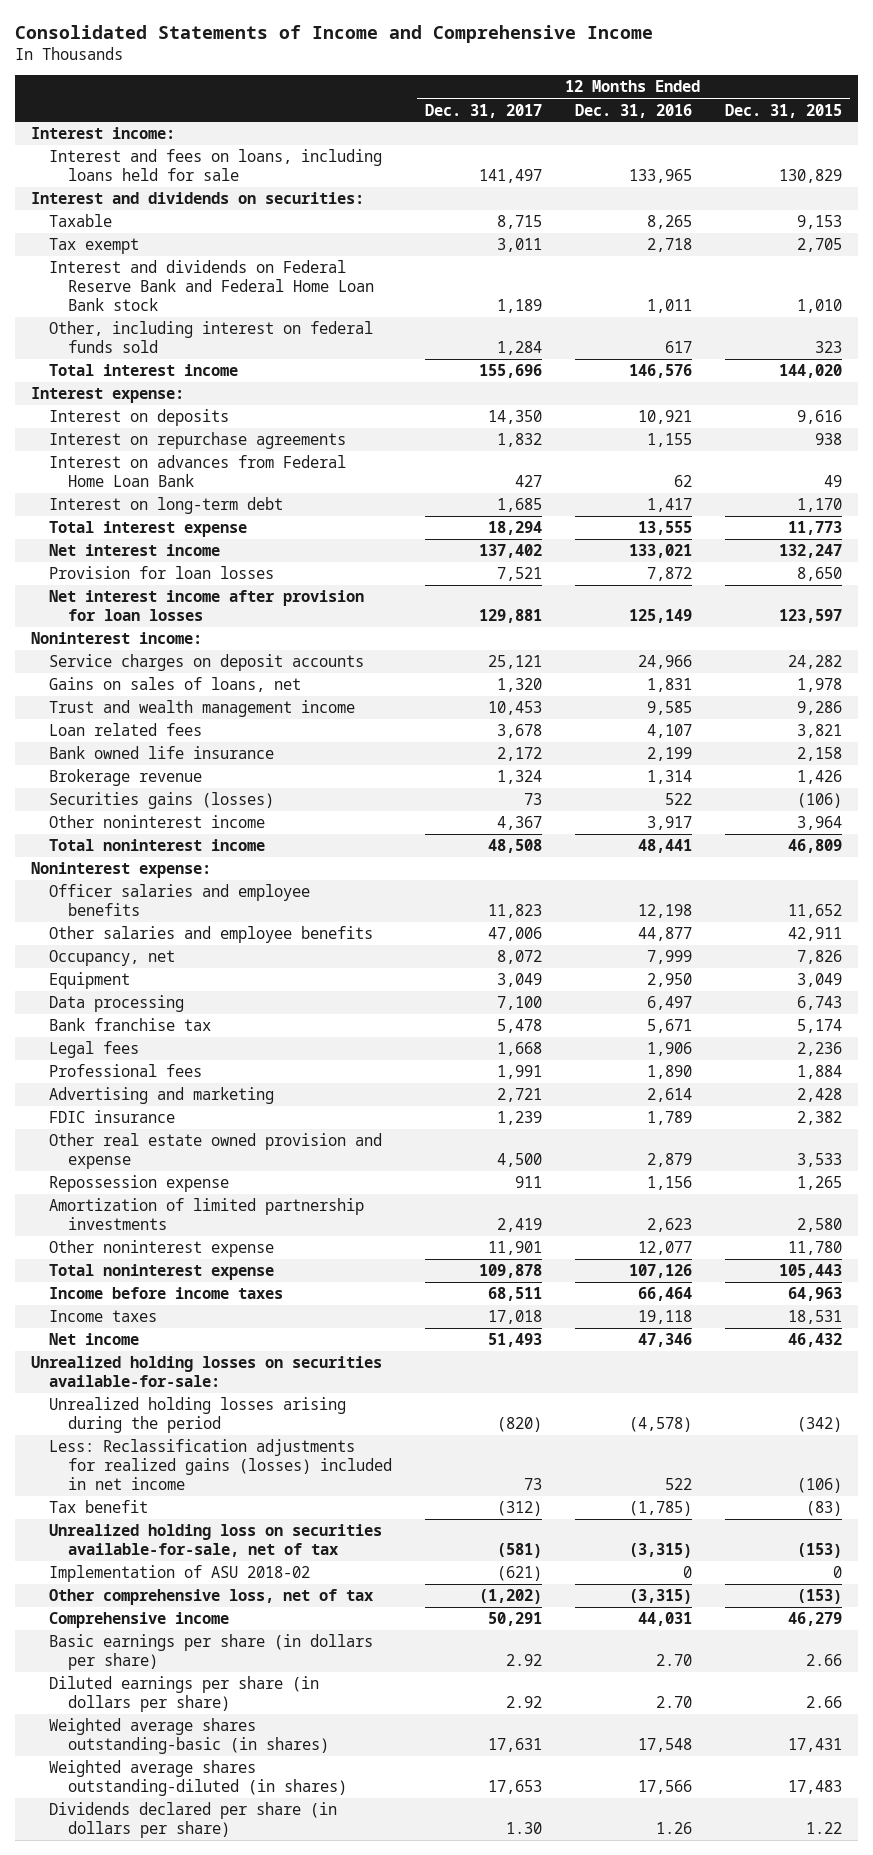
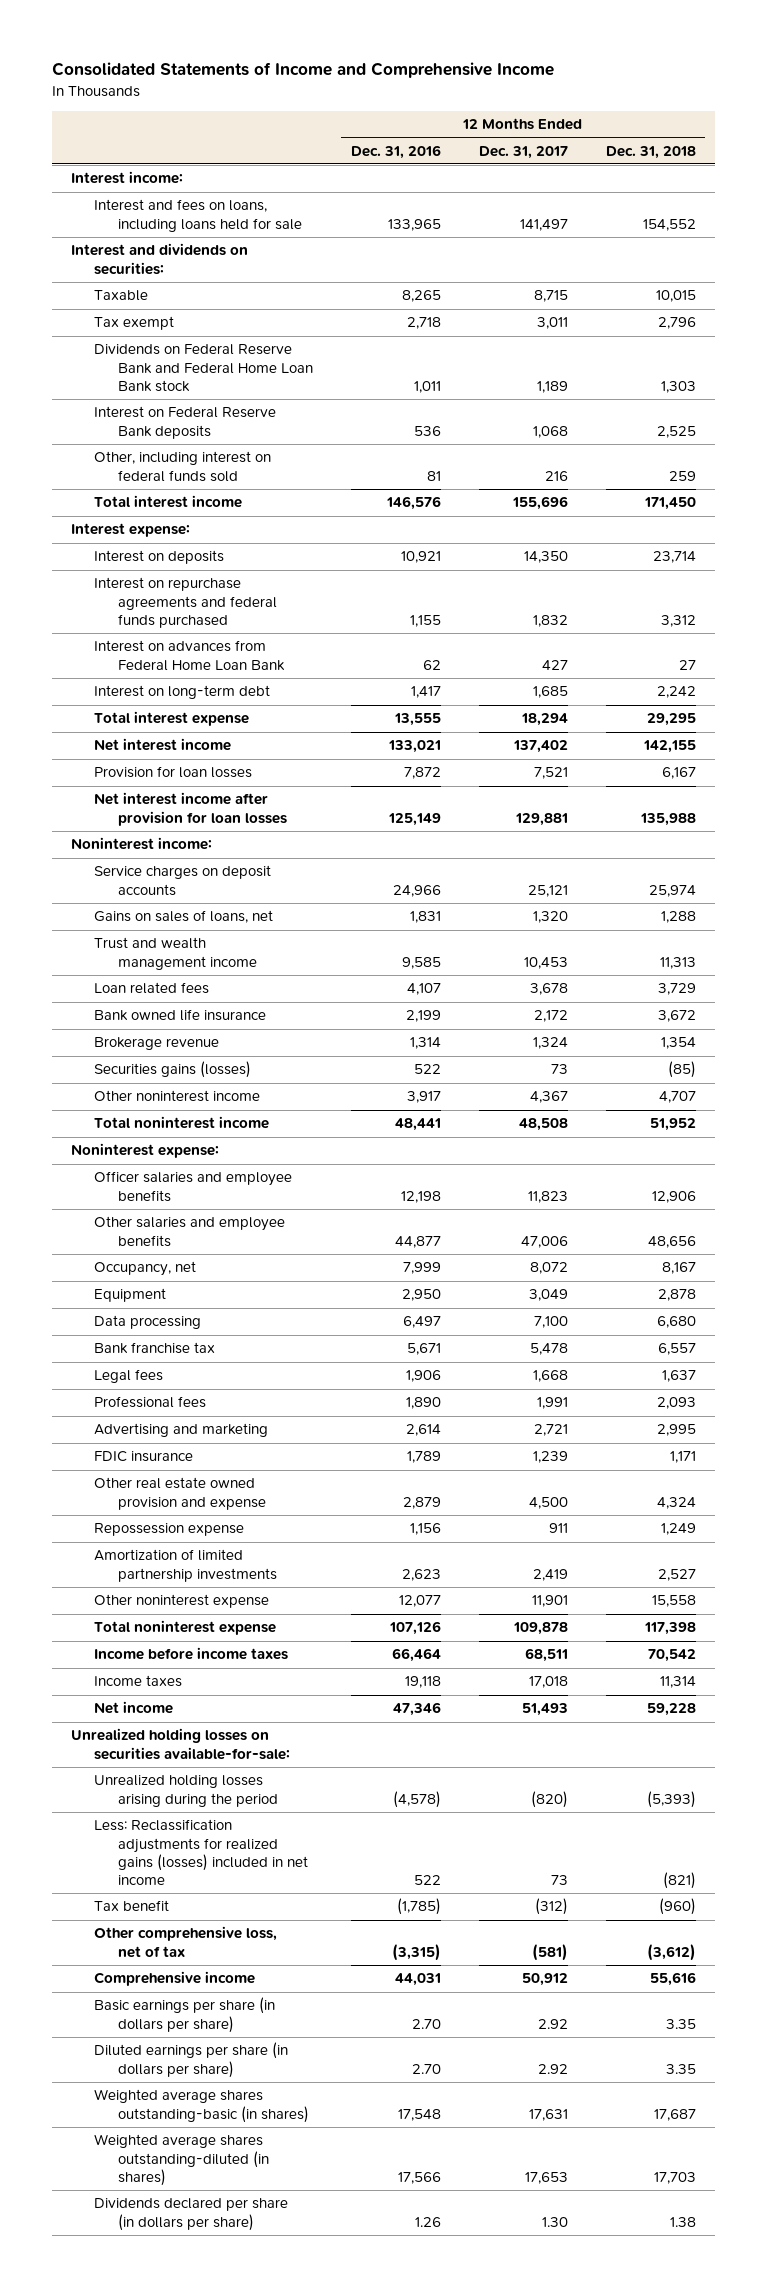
- | 12 Months Ended Dec. 31, 2017 | 12 Months Ended Dec. 31, 2016 | 12 Months Ended Dec. 31, 2015
+ | 12 Months Ended Dec. 31, 2016 | 12 Months Ended Dec. 31, 2017 | 12 Months Ended Dec. 31, 2018
- Interest and dividends on Federal Reserve Bank and Federal Home Loan Bank stock | 1,189 | 1,011 | 1,010
- Other, including interest on federal funds sold | 1,284 | 617 | 323
+ Dividends on Federal Reserve Bank and Federal Home Loan Bank stock | 1,011 | 1,189 | 1,303
+ Interest on Federal Reserve Bank deposits | 536 | 1,068 | 2,525
+ Other, including interest on federal funds sold | 81 | 216 | 259
- Interest on repurchase agreements | 1,832 | 1,155 | 938
+ Interest on repurchase agreements and federal funds purchased | 1,155 | 1,832 | 3,312
- Unrealized holding loss on securities available-for-sale, net of tax | (581) | (3,315) | (153)
- Implementation of ASU 2018-02 | (621) | 0 | 0
- Other comprehensive loss, net of tax | (1,202) | (3,315) | (153)
- Comprehensive income | 50,291 | 44,031 | 46,279
+ Other comprehensive loss, net of tax | (3,315) | (581) | (3,612)
+ Comprehensive income | 44,031 | 50,912 | 55,616

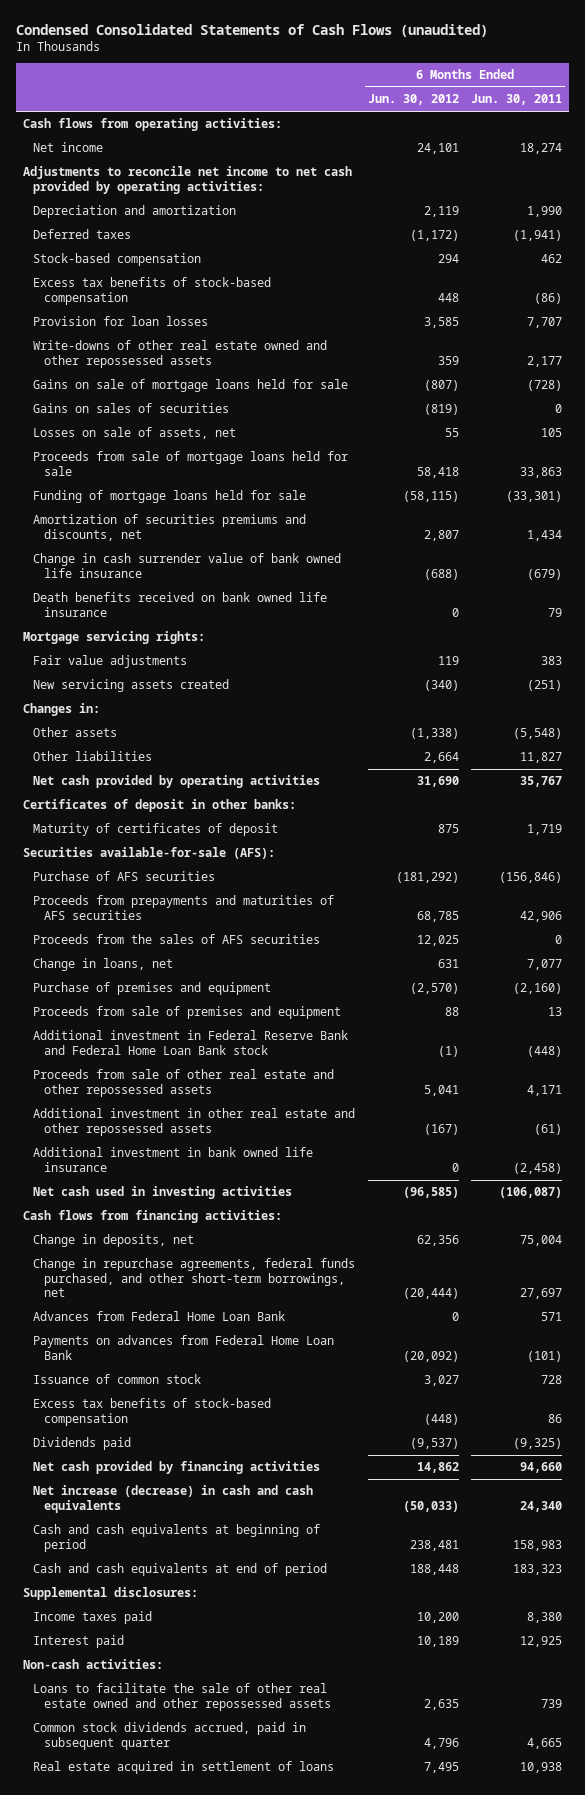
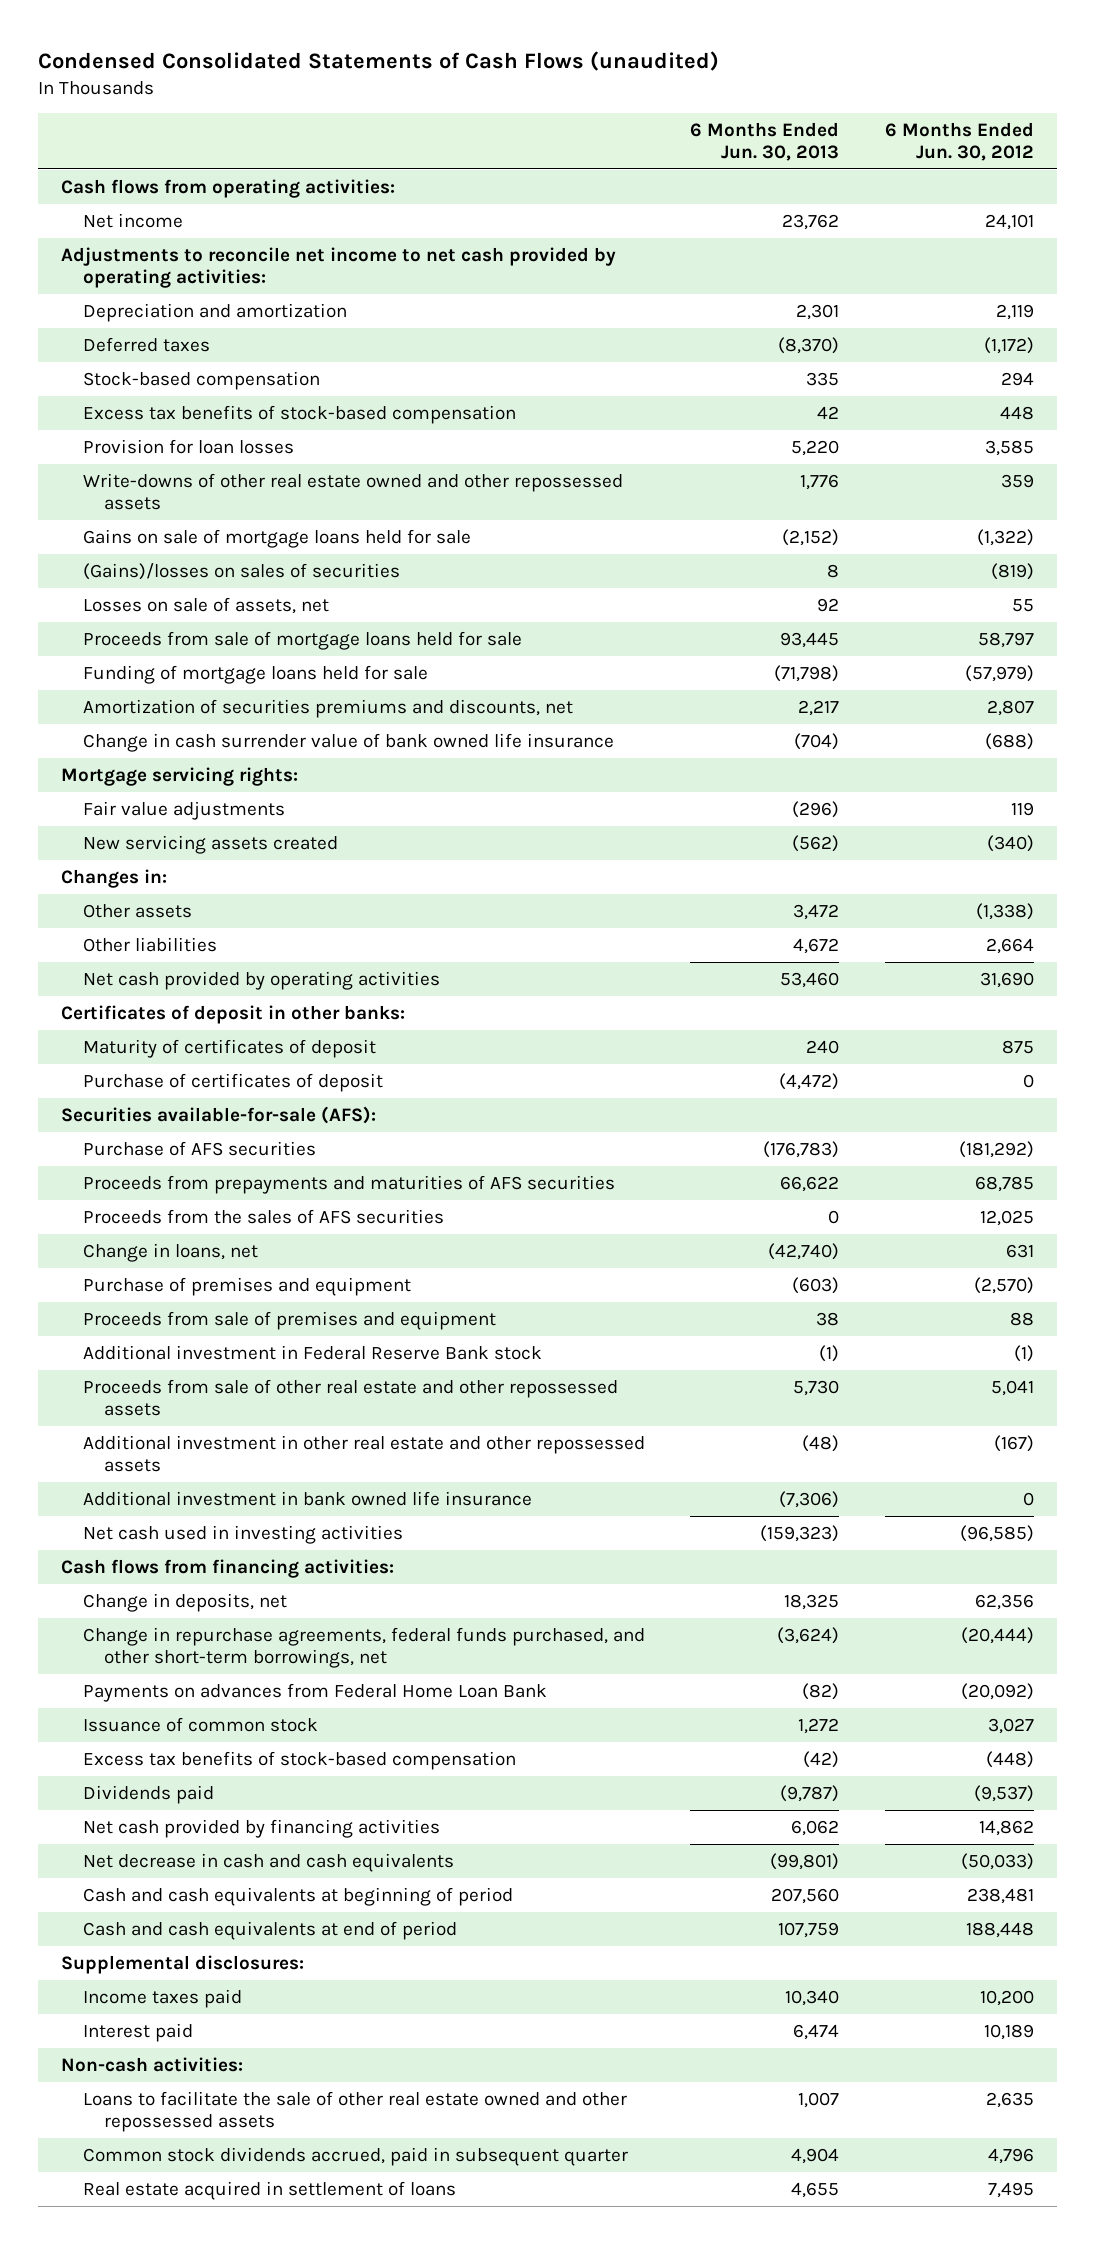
- | 6 Months Ended Jun. 30, 2012 | 6 Months Ended Jun. 30, 2011
+ | 6 Months Ended Jun. 30, 2013 | 6 Months Ended Jun. 30, 2012
- Gains on sale of mortgage loans held for sale | (807) | (728)
- Gains on sales of securities | (819) | 0
+ Gains on sale of mortgage loans held for sale | (2,152) | (1,322)
+ (Gains)/losses on sales of securities | 8 | (819)
- Proceeds from sale of mortgage loans held for sale | 58,418 | 33,863
- Funding of mortgage loans held for sale | (58,115) | (33,301)
+ Proceeds from sale of mortgage loans held for sale | 93,445 | 58,797
+ Funding of mortgage loans held for sale | (71,798) | (57,979)
- Death benefits received on bank owned life insurance | 0 | 79
+ Purchase of certificates of deposit | (4,472) | 0
- Additional investment in Federal Reserve Bank and Federal Home Loan Bank stock | (1) | (448)
+ Additional investment in Federal Reserve Bank stock | (1) | (1)
- Advances from Federal Home Loan Bank | 0 | 571
- Net increase (decrease) in cash and cash equivalents | (50,033) | 24,340
+ Net decrease in cash and cash equivalents | (99,801) | (50,033)

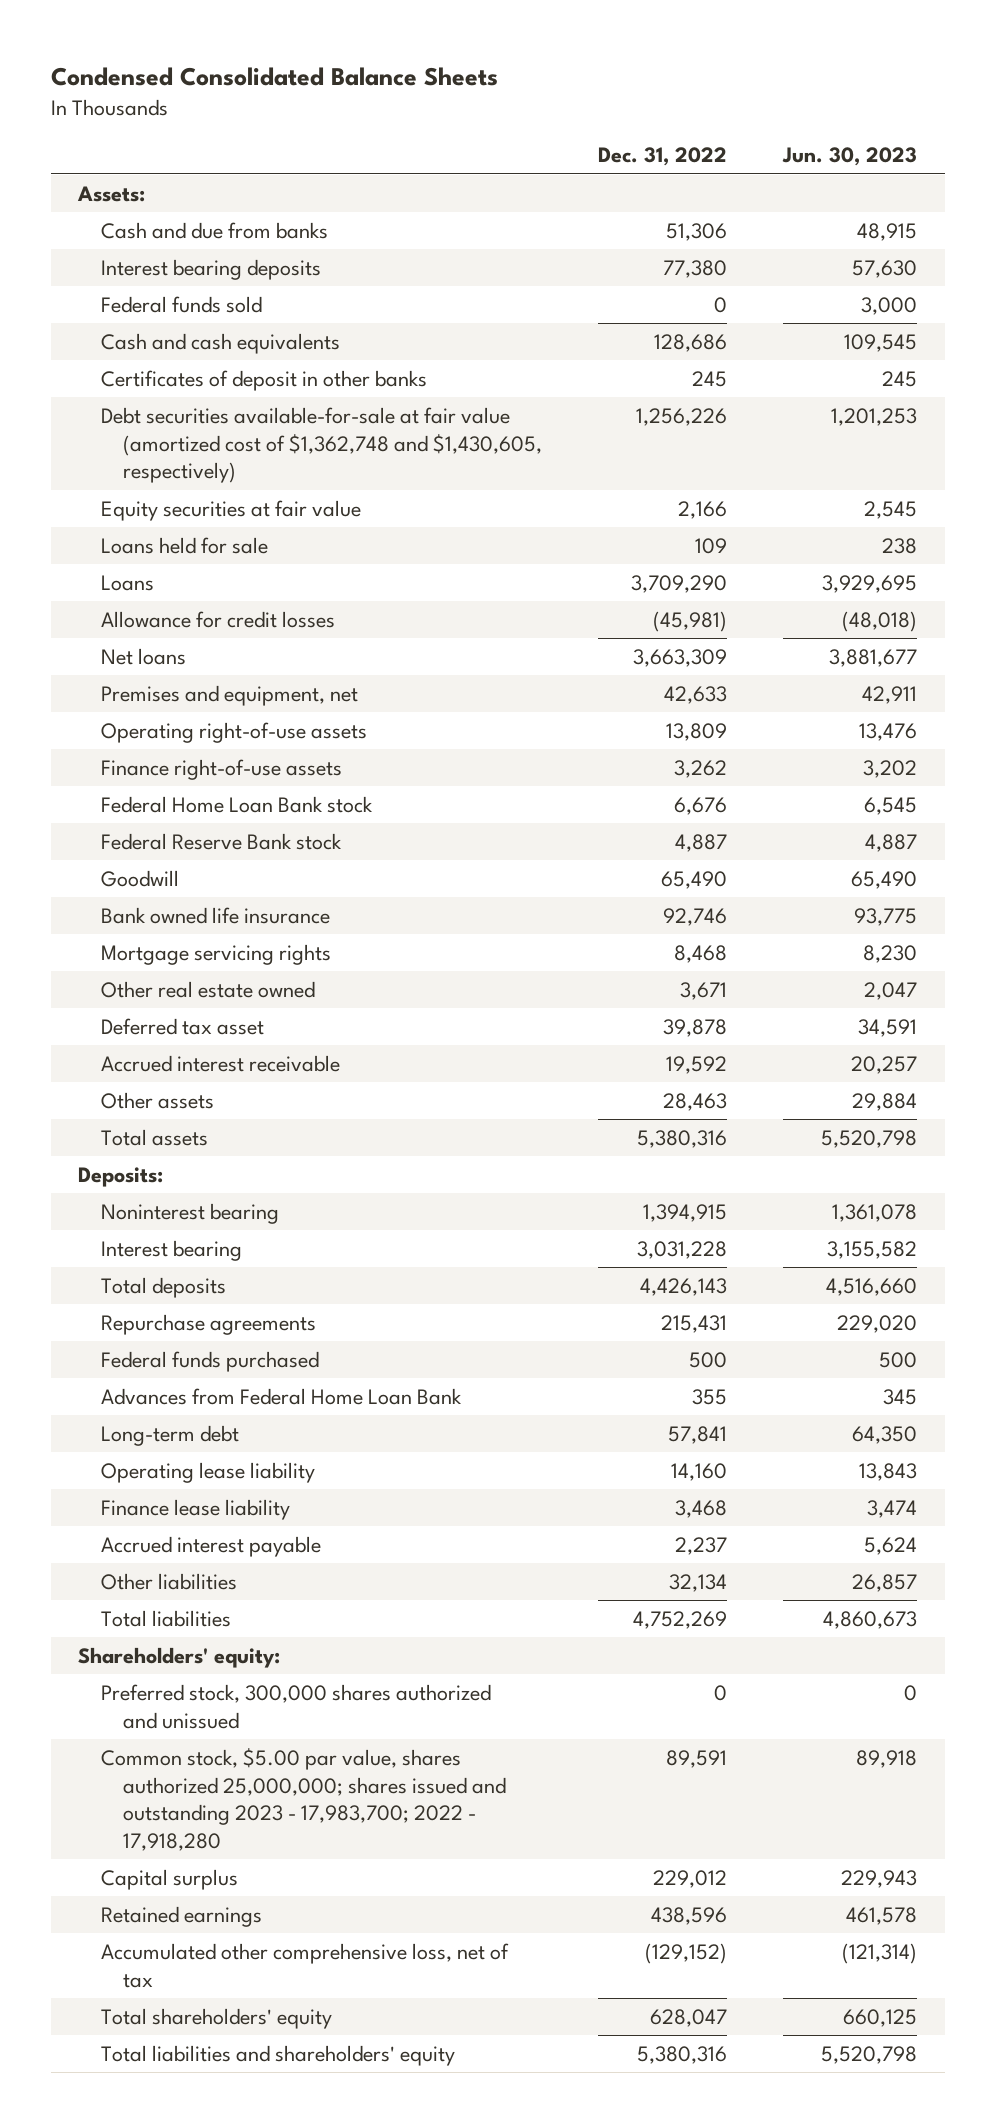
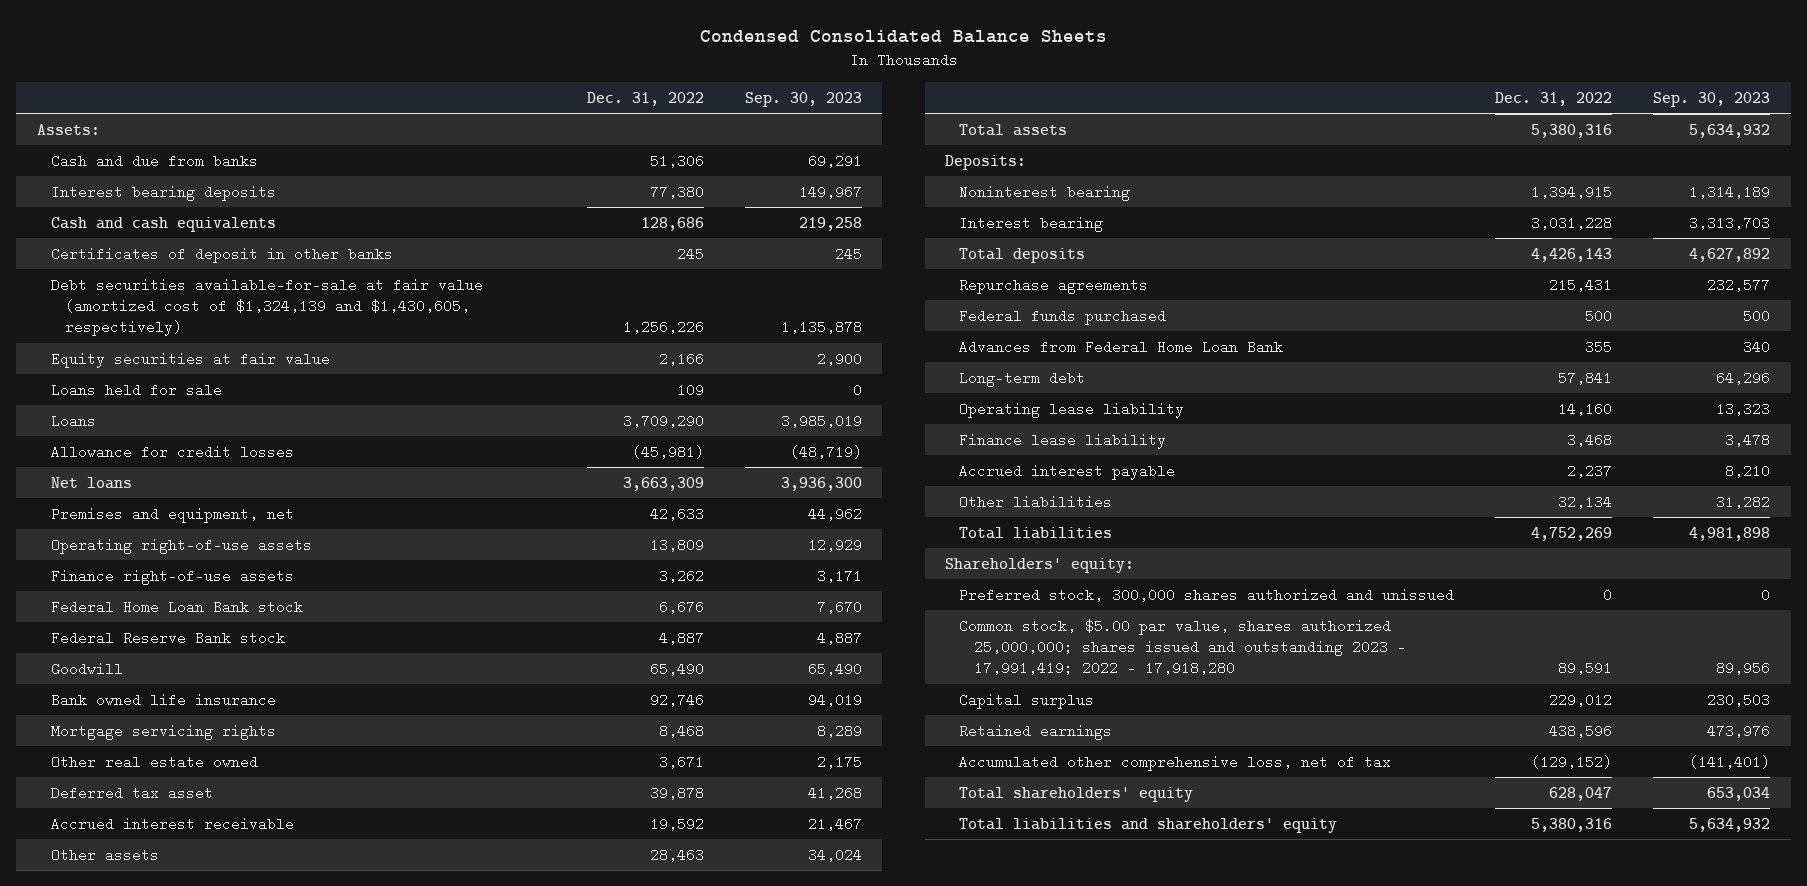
- | Dec. 31, 2022 | Jun. 30, 2023
+ | Dec. 31, 2022 | Sep. 30, 2023
- Federal funds sold | 0 | 3,000
- Debt securities available-for-sale at fair value (amortized cost of $1,362,748 and $1,430,605, respectively) | 1,256,226 | 1,201,253
+ Debt securities available-for-sale at fair value (amortized cost of $1,324,139 and $1,430,605, respectively) | 1,256,226 | 1,135,878
- Common stock, $5.00 par value, shares authorized 25,000,000; shares issued and outstanding 2023 - 17,983,700; 2022 - 17,918,280 | 89,591 | 89,918
+ Common stock, $5.00 par value, shares authorized 25,000,000; shares issued and outstanding 2023 - 17,991,419; 2022 - 17,918,280 | 89,591 | 89,956

